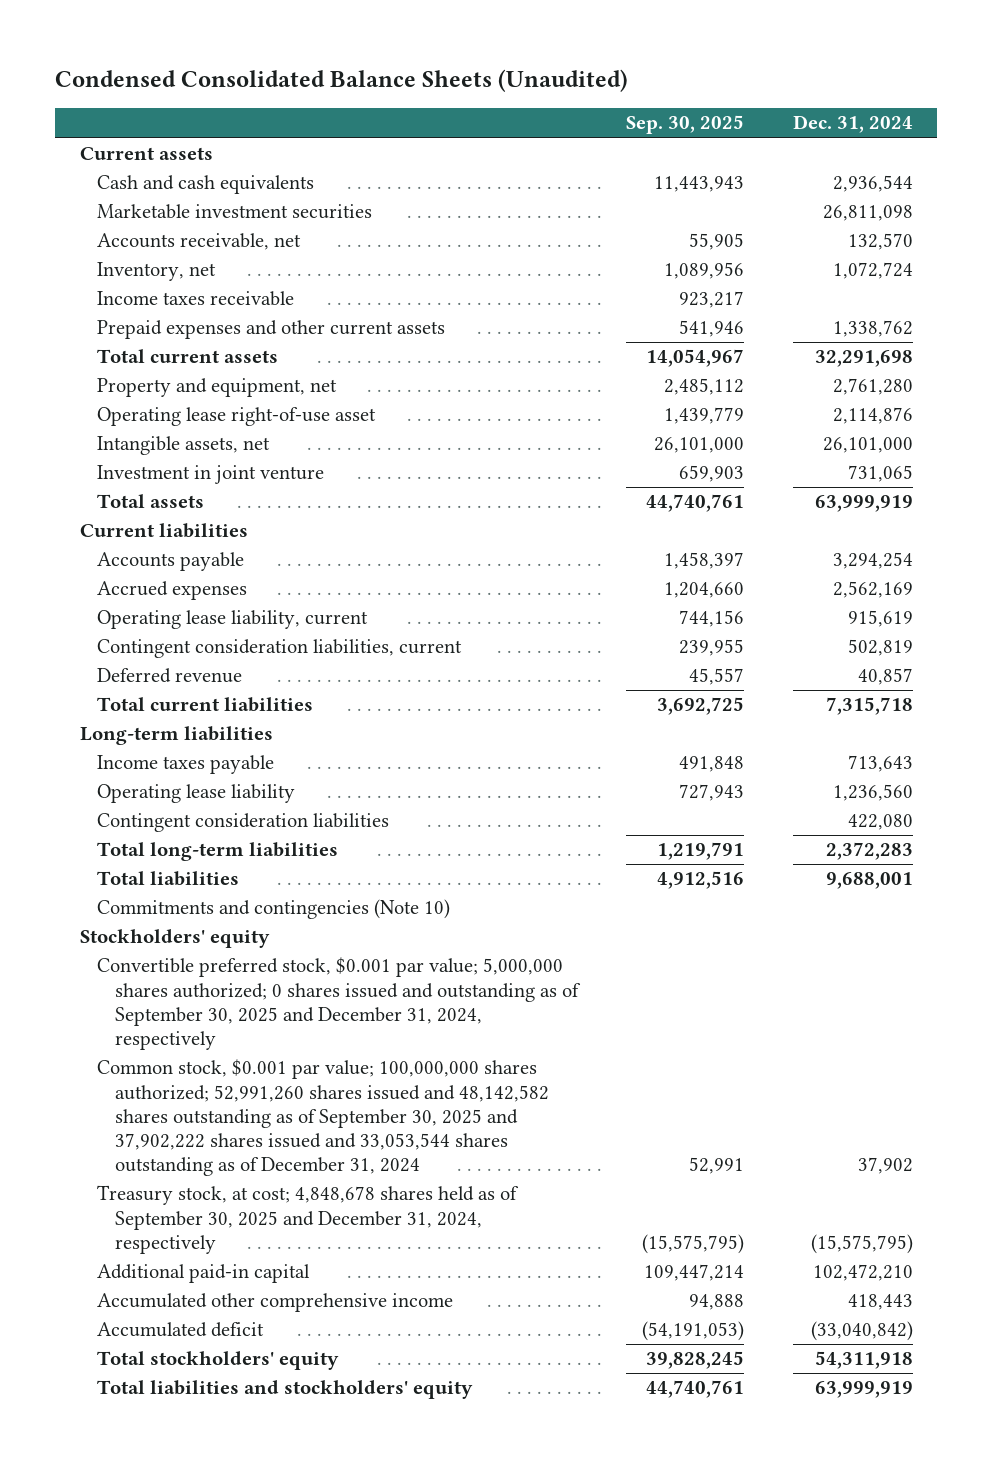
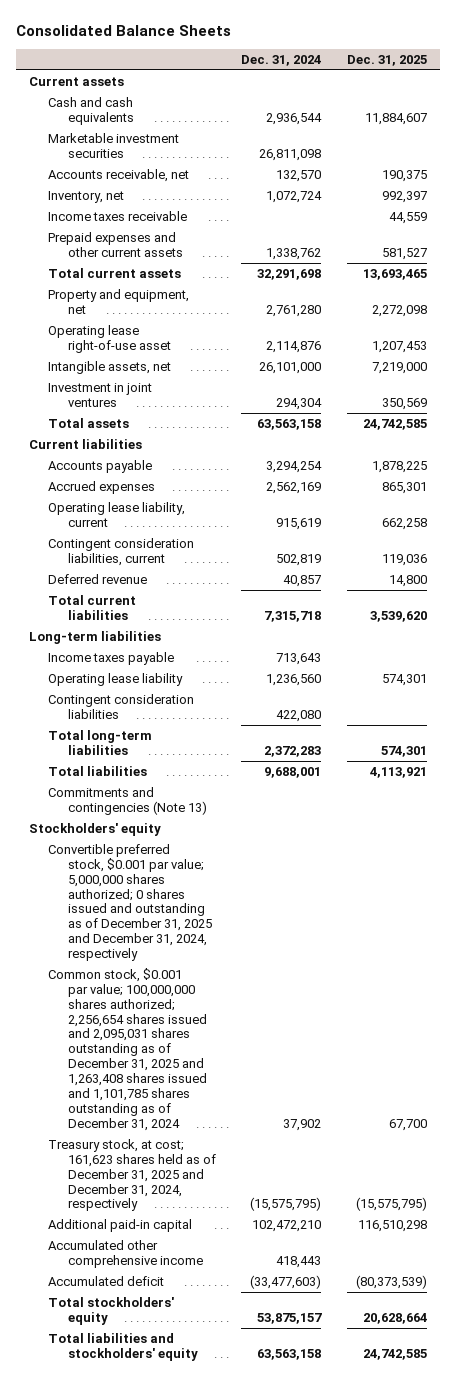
- Condensed Consolidated Balance Sheets (Unaudited)
+ Consolidated Balance Sheets
- | Sep. 30, 2025 | Dec. 31, 2024
+ | Dec. 31, 2024 | Dec. 31, 2025
- Investment in joint venture | 659,903 | 731,065
- Total assets | 44,740,761 | 63,999,919
+ Investment in joint ventures | 294,304 | 350,569
+ Total assets | 63,563,158 | 24,742,585
- Commitments and contingencies (Note 10)
+ Commitments and contingencies (Note 13)
- Convertible preferred stock, $0.001 par value; 5,000,000 shares authorized; 0 shares issued and outstanding as of September 30, 2025 and December 31, 2024, respectively
- Common stock, $0.001 par value; 100,000,000 shares authorized; 52,991,260 shares issued and 48,142,582 shares outstanding as of September 30, 2025 and 37,902,222 shares issued and 33,053,544 shares outstanding as of December 31, 2024 | 52,991 | 37,902
- Treasury stock, at cost; 4,848,678 shares held as of September 30, 2025 and December 31, 2024, respectively | (15,575,795) | (15,575,795)
+ Convertible preferred stock, $0.001 par value; 5,000,000 shares authorized; 0 shares issued and outstanding as of December 31, 2025 and December 31, 2024, respectively
+ Common stock, $0.001 par value; 100,000,000 shares authorized; 2,256,654 shares issued and 2,095,031 shares outstanding as of December 31, 2025 and 1,263,408 shares issued and 1,101,785 shares outstanding as of December 31, 2024 | 37,902 | 67,700
+ Treasury stock, at cost; 161,623 shares held as of December 31, 2025 and December 31, 2024, respectively | (15,575,795) | (15,575,795)
- Accumulated deficit | (54,191,053) | (33,040,842)
- Total stockholders' equity | 39,828,245 | 54,311,918
- Total liabilities and stockholders' equity | 44,740,761 | 63,999,919
+ Accumulated deficit | (33,477,603) | (80,373,539)
+ Total stockholders' equity | 53,875,157 | 20,628,664
+ Total liabilities and stockholders' equity | 63,563,158 | 24,742,585

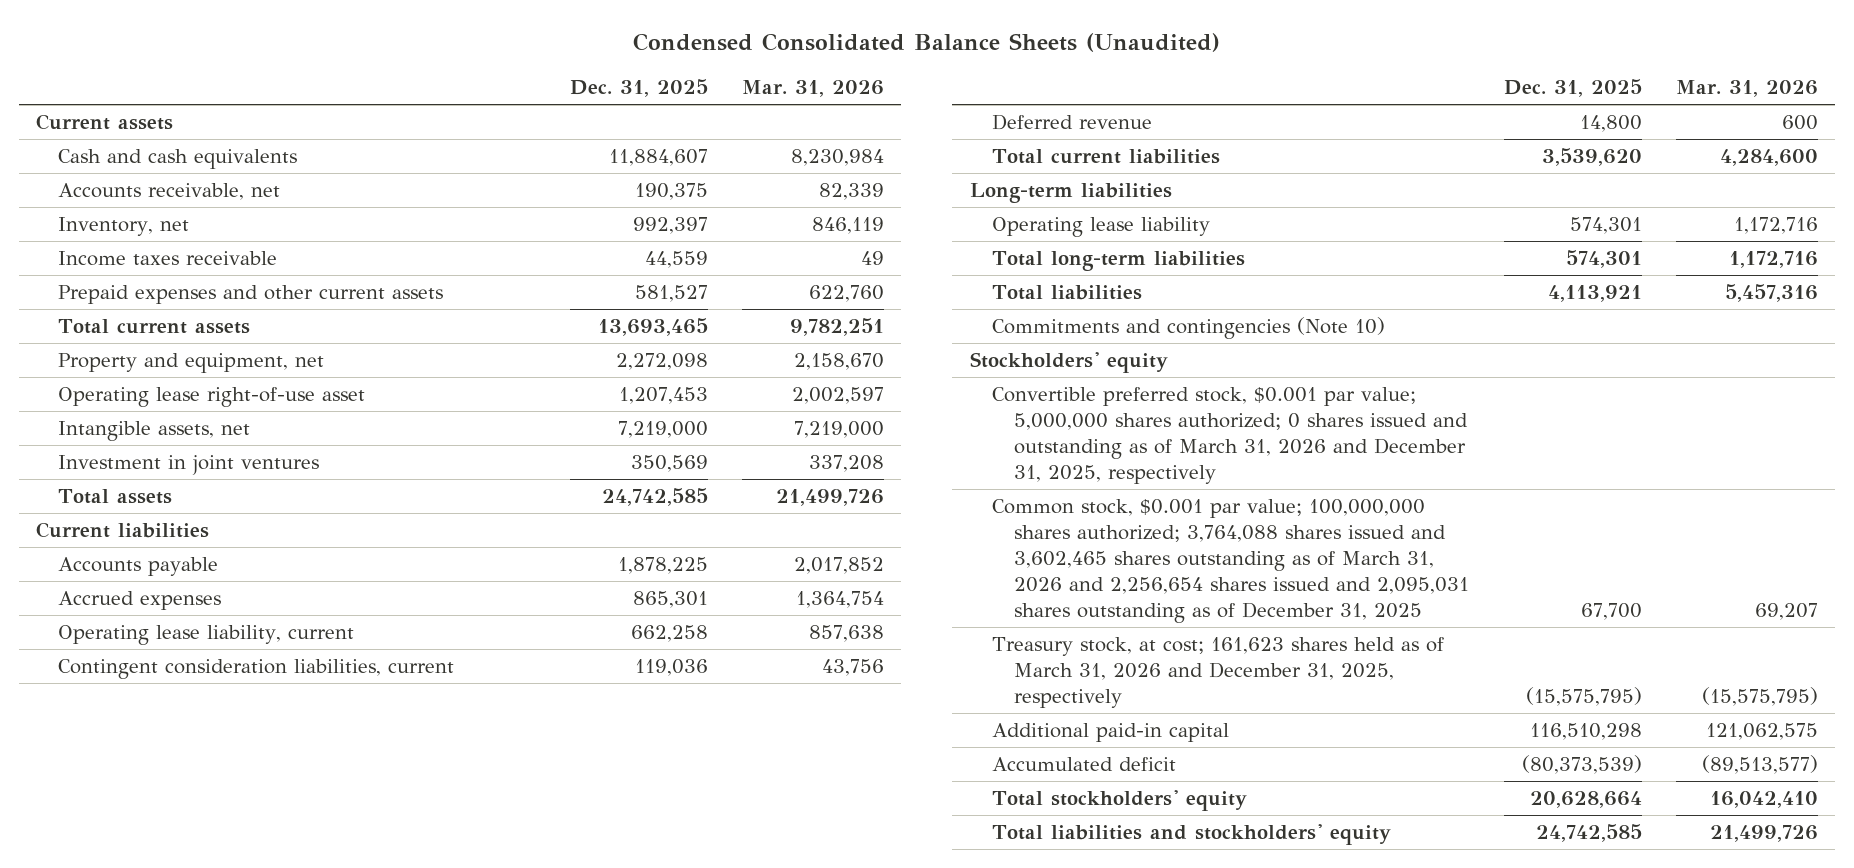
- Consolidated Balance Sheets
+ Condensed Consolidated Balance Sheets (Unaudited)
- | Dec. 31, 2024 | Dec. 31, 2025
+ | Dec. 31, 2025 | Mar. 31, 2026
- Marketable investment securities | 26,811,098 |
- Income taxes payable | 713,643 |
- Contingent consideration liabilities | 422,080 |
- Commitments and contingencies (Note 13)
+ Commitments and contingencies (Note 10)
- Convertible preferred stock, $0.001 par value; 5,000,000 shares authorized; 0 shares issued and outstanding as of December 31, 2025 and December 31, 2024, respectively
- Common stock, $0.001 par value; 100,000,000 shares authorized; 2,256,654 shares issued and 2,095,031 shares outstanding as of December 31, 2025 and 1,263,408 shares issued and 1,101,785 shares outstanding as of December 31, 2024 | 37,902 | 67,700
- Treasury stock, at cost; 161,623 shares held as of December 31, 2025 and December 31, 2024, respectively | (15,575,795) | (15,575,795)
+ Convertible preferred stock, $0.001 par value; 5,000,000 shares authorized; 0 shares issued and outstanding as of March 31, 2026 and December 31, 2025, respectively
+ Common stock, $0.001 par value; 100,000,000 shares authorized; 3,764,088 shares issued and 3,602,465 shares outstanding as of March 31, 2026 and 2,256,654 shares issued and 2,095,031 shares outstanding as of December 31, 2025 | 67,700 | 69,207
+ Treasury stock, at cost; 161,623 shares held as of March 31, 2026 and December 31, 2025, respectively | (15,575,795) | (15,575,795)
- Accumulated other comprehensive income | 418,443 |

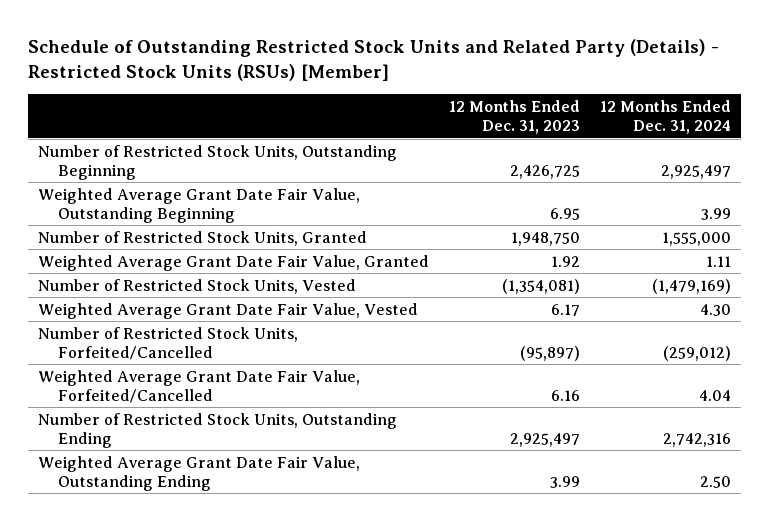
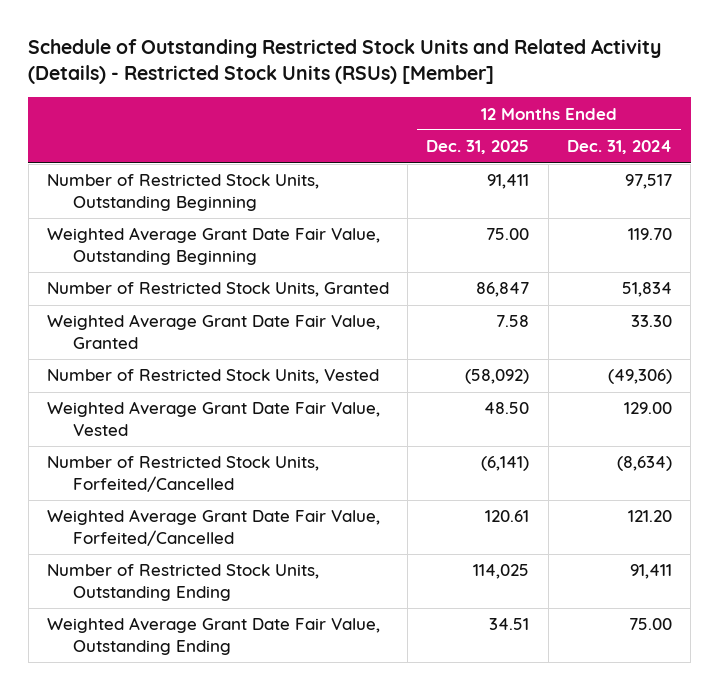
- Schedule of Outstanding Restricted Stock Units and Related Party (Details) - Restricted Stock Units (RSUs) [Member]
+ Schedule of Outstanding Restricted Stock Units and Related Activity (Details) - Restricted Stock Units (RSUs) [Member]
- | 12 Months Ended Dec. 31, 2023 | 12 Months Ended Dec. 31, 2024
+ | 12 Months Ended Dec. 31, 2025 | 12 Months Ended Dec. 31, 2024
- Number of Restricted Stock Units, Outstanding Beginning | 2,426,725 | 2,925,497
- Weighted Average Grant Date Fair Value, Outstanding Beginning | 6.95 | 3.99
- Number of Restricted Stock Units, Granted | 1,948,750 | 1,555,000
- Weighted Average Grant Date Fair Value, Granted | 1.92 | 1.11
- Number of Restricted Stock Units, Vested | (1,354,081) | (1,479,169)
- Weighted Average Grant Date Fair Value, Vested | 6.17 | 4.30
- Number of Restricted Stock Units, Forfeited/Cancelled | (95,897) | (259,012)
- Weighted Average Grant Date Fair Value, Forfeited/Cancelled | 6.16 | 4.04
- Number of Restricted Stock Units, Outstanding Ending | 2,925,497 | 2,742,316
- Weighted Average Grant Date Fair Value, Outstanding Ending | 3.99 | 2.50
+ Number of Restricted Stock Units, Outstanding Beginning | 91,411 | 97,517
+ Weighted Average Grant Date Fair Value, Outstanding Beginning | 75.00 | 119.70
+ Number of Restricted Stock Units, Granted | 86,847 | 51,834
+ Weighted Average Grant Date Fair Value, Granted | 7.58 | 33.30
+ Number of Restricted Stock Units, Vested | (58,092) | (49,306)
+ Weighted Average Grant Date Fair Value, Vested | 48.50 | 129.00
+ Number of Restricted Stock Units, Forfeited/Cancelled | (6,141) | (8,634)
+ Weighted Average Grant Date Fair Value, Forfeited/Cancelled | 120.61 | 121.20
+ Number of Restricted Stock Units, Outstanding Ending | 114,025 | 91,411
+ Weighted Average Grant Date Fair Value, Outstanding Ending | 34.51 | 75.00

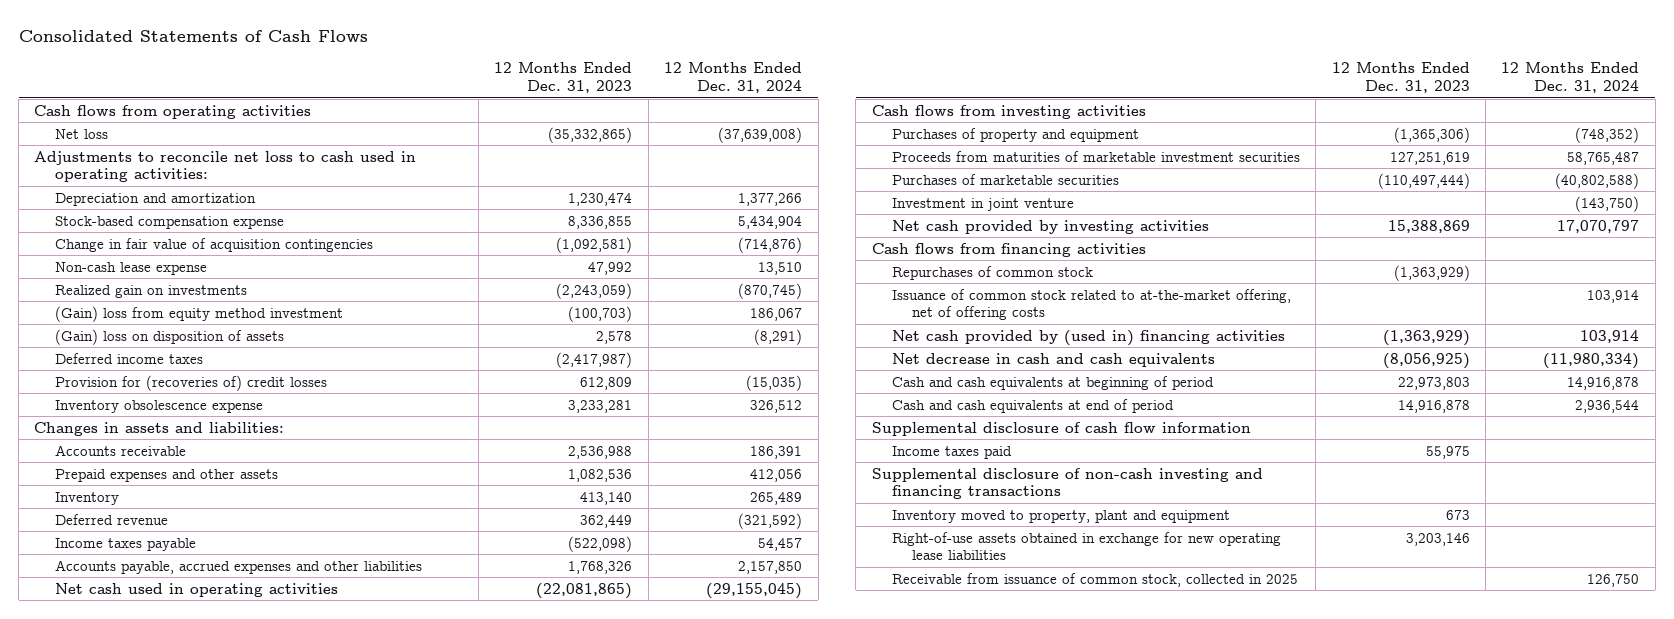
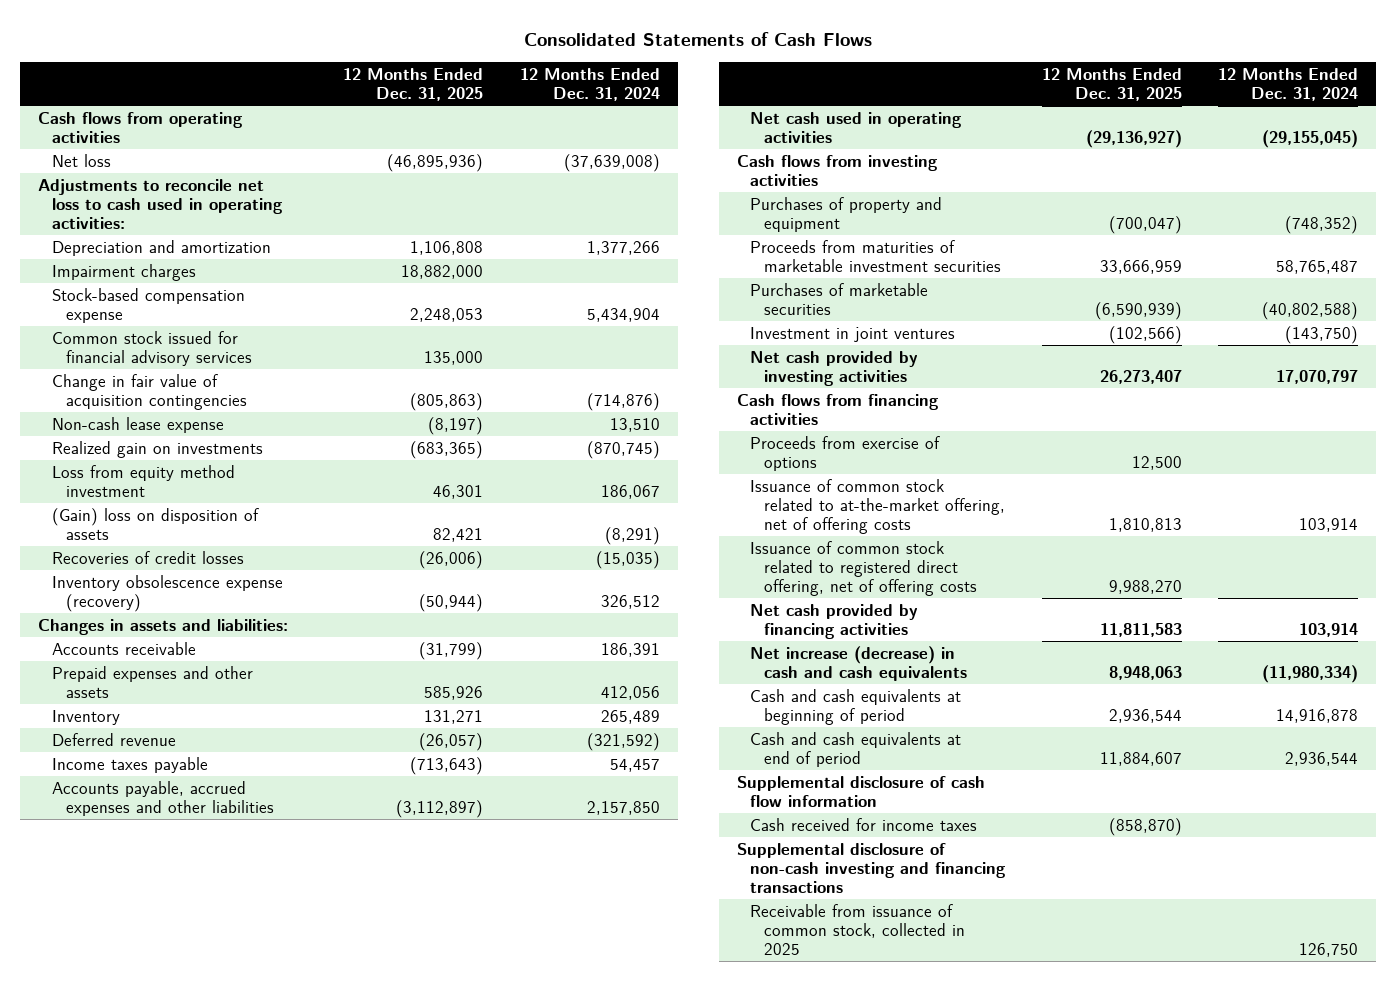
- | 12 Months Ended Dec. 31, 2023 | 12 Months Ended Dec. 31, 2024
+ | 12 Months Ended Dec. 31, 2025 | 12 Months Ended Dec. 31, 2024
+ Impairment charges | 18,882,000 |
+ Common stock issued for financial advisory services | 135,000 |
- (Gain) loss from equity method investment | (100,703) | 186,067
+ Loss from equity method investment | 46,301 | 186,067
- Deferred income taxes | (2,417,987) |
- Provision for (recoveries of) credit losses | 612,809 | (15,035)
- Inventory obsolescence expense | 3,233,281 | 326,512
+ Recoveries of credit losses | (26,006) | (15,035)
+ Inventory obsolescence expense (recovery) | (50,944) | 326,512
- Investment in joint venture | | (143,750)
+ Investment in joint ventures | (102,566) | (143,750)
- Repurchases of common stock | (1,363,929) |
+ Proceeds from exercise of options | 12,500 |
- Net cash provided by (used in) financing activities | (1,363,929) | 103,914
- Net decrease in cash and cash equivalents | (8,056,925) | (11,980,334)
+ Issuance of common stock related to registered direct offering, net of offering costs | 9,988,270 |
+ Net cash provided by financing activities | 11,811,583 | 103,914
+ Net increase (decrease) in cash and cash equivalents | 8,948,063 | (11,980,334)
- Income taxes paid | 55,975 |
+ Cash received for income taxes | (858,870) |
- Inventory moved to property, plant and equipment | 673 |
- Right-of-use assets obtained in exchange for new operating lease liabilities | 3,203,146 |

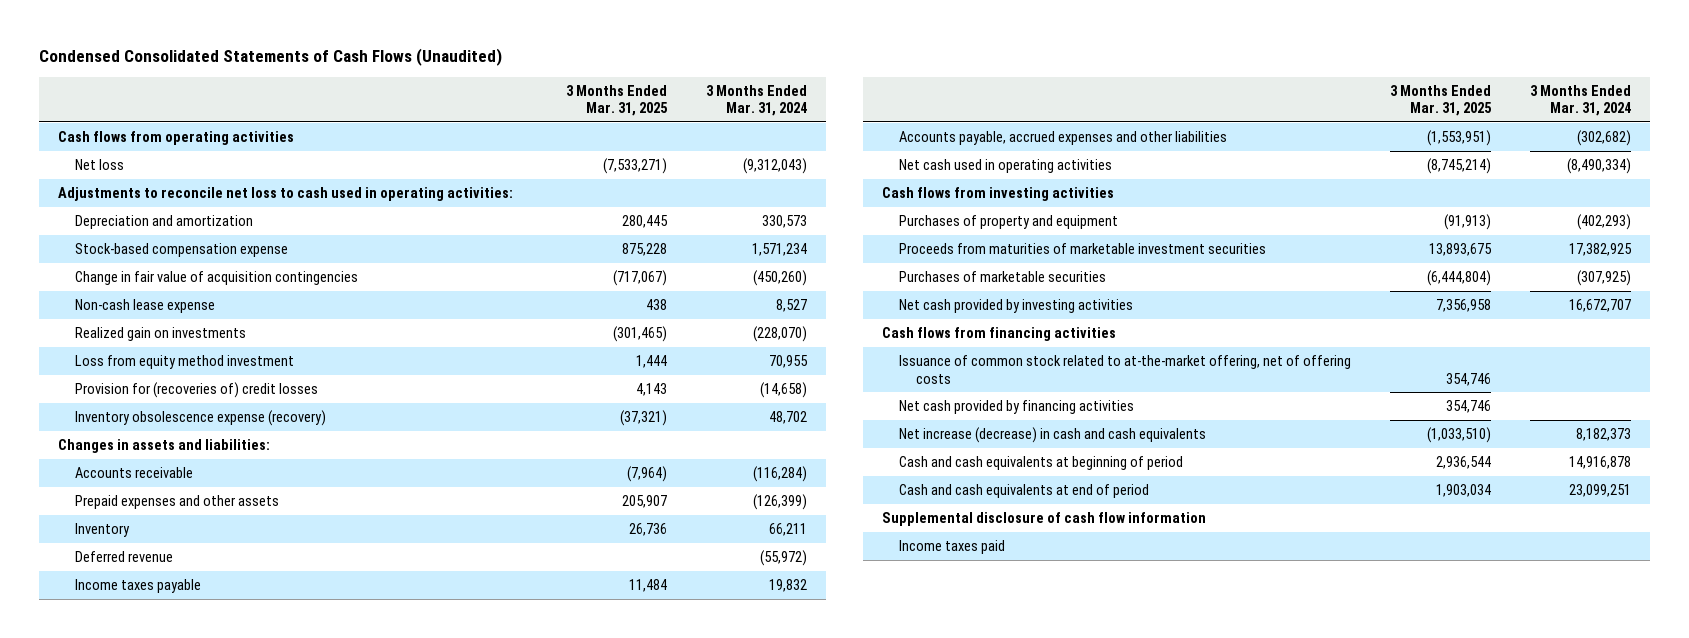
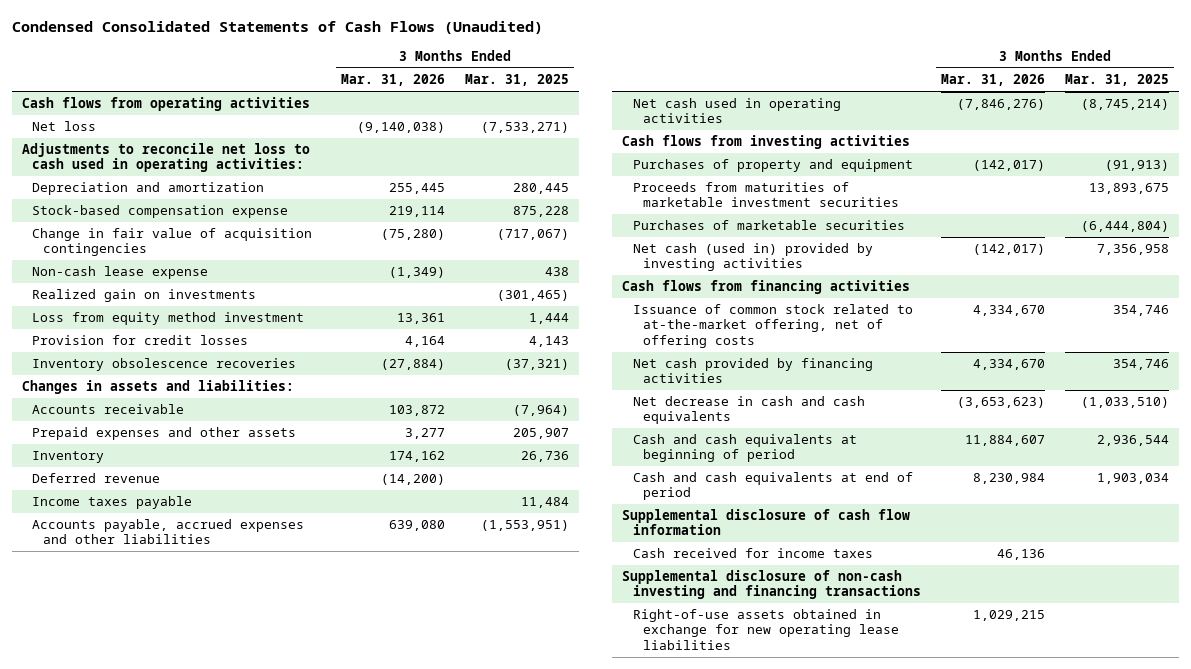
- | 3 Months Ended Mar. 31, 2025 | 3 Months Ended Mar. 31, 2024
+ | 3 Months Ended Mar. 31, 2026 | 3 Months Ended Mar. 31, 2025
- Provision for (recoveries of) credit losses | 4,143 | (14,658)
- Inventory obsolescence expense (recovery) | (37,321) | 48,702
+ Provision for credit losses | 4,164 | 4,143
+ Inventory obsolescence recoveries | (27,884) | (37,321)
- Net cash provided by investing activities | 7,356,958 | 16,672,707
+ Net cash (used in) provided by investing activities | (142,017) | 7,356,958
- Net increase (decrease) in cash and cash equivalents | (1,033,510) | 8,182,373
+ Net decrease in cash and cash equivalents | (3,653,623) | (1,033,510)
- Income taxes paid
+ Cash received for income taxes | 46,136 |
+ Supplemental disclosure of non-cash investing and financing transactions
+ Right-of-use assets obtained in exchange for new operating lease liabilities | 1,029,215 |

